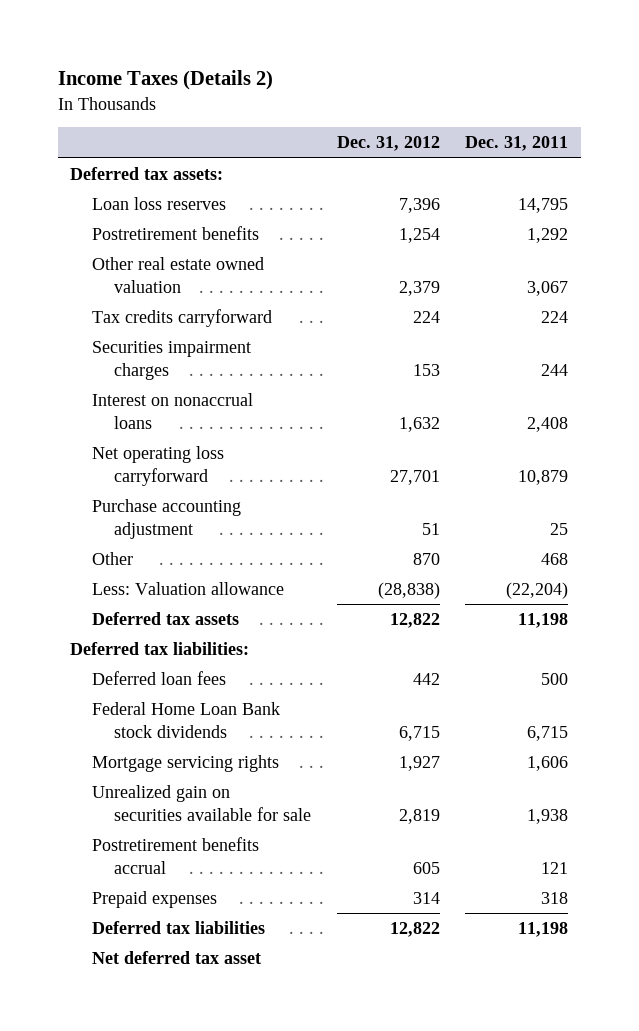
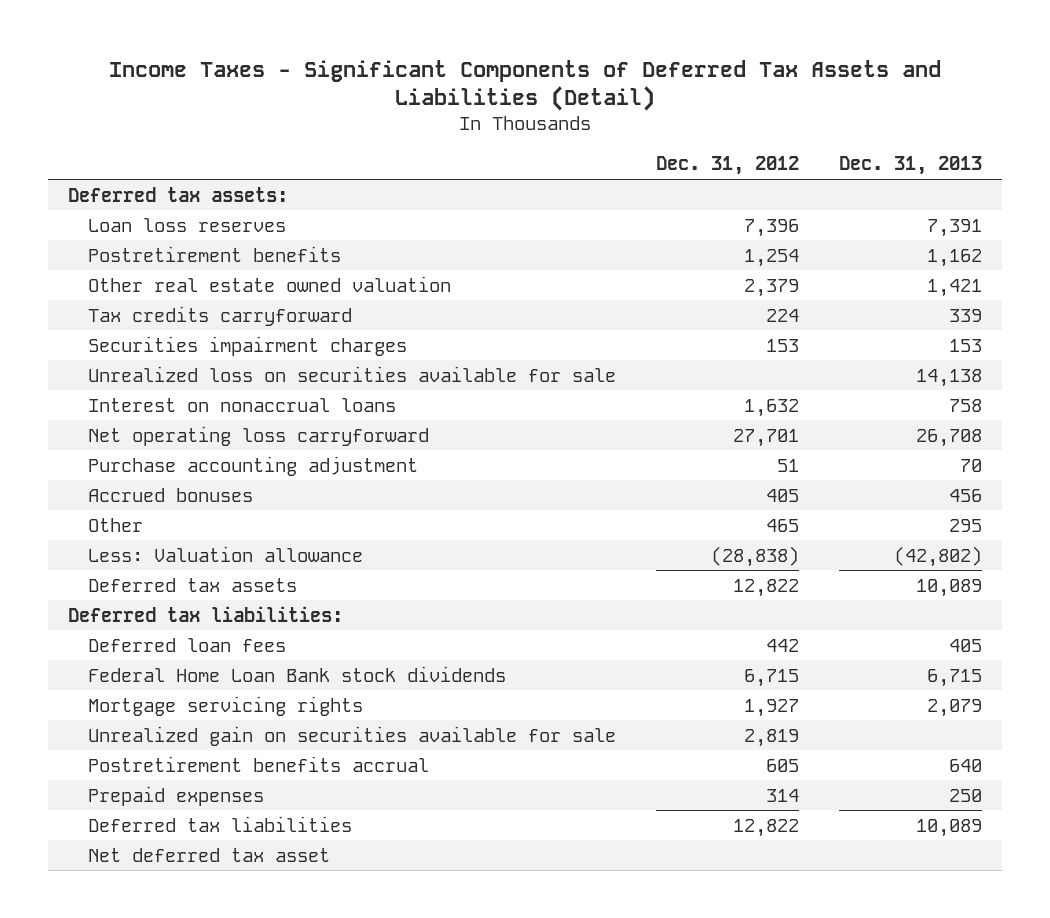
- Income Taxes (Details 2)
+ Income Taxes - Significant Components of Deferred Tax Assets and Liabilities (Detail)
- | Dec. 31, 2012 | Dec. 31, 2011
+ | Dec. 31, 2012 | Dec. 31, 2013
+ Unrealized loss on securities available for sale | | 14,138
- Other | 870 | 468
+ Accrued bonuses | 405 | 456
+ Other | 465 | 295

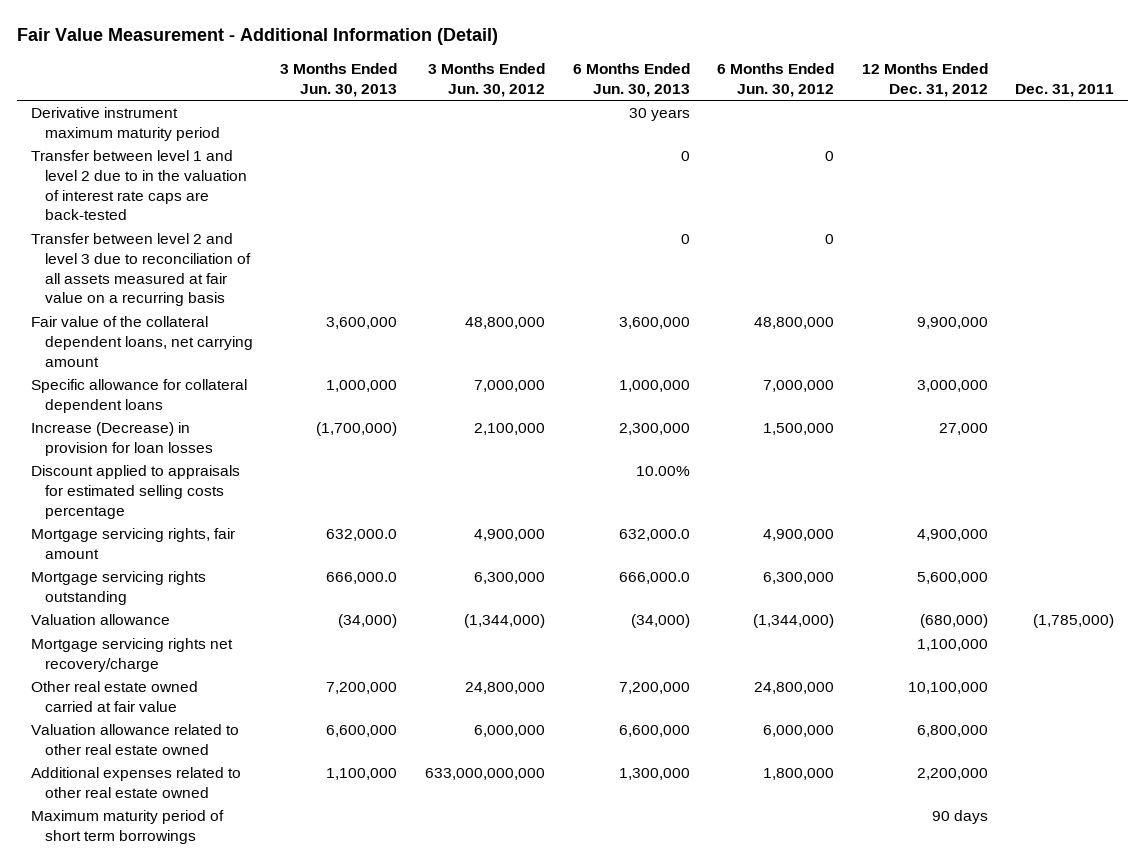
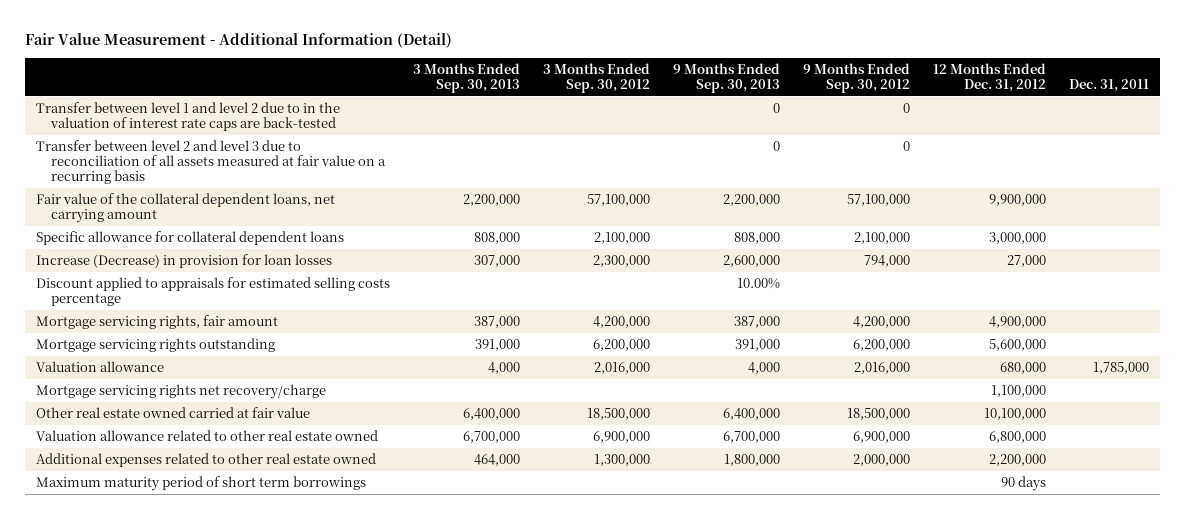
- | 3 Months Ended Jun. 30, 2013 | 3 Months Ended Jun. 30, 2012 | 6 Months Ended Jun. 30, 2013 | 6 Months Ended Jun. 30, 2012 | 12 Months Ended Dec. 31, 2012 | Dec. 31, 2011
+ | 3 Months Ended Sep. 30, 2013 | 3 Months Ended Sep. 30, 2012 | 9 Months Ended Sep. 30, 2013 | 9 Months Ended Sep. 30, 2012 | 12 Months Ended Dec. 31, 2012 | Dec. 31, 2011
- Derivative instrument maximum maturity period | | | 30 years | | |
- Valuation allowance | (34,000) | (1,344,000) | (34,000) | (1,344,000) | (680,000) | (1,785,000)
+ Valuation allowance | 4,000 | 2,016,000 | 4,000 | 2,016,000 | 680,000 | 1,785,000

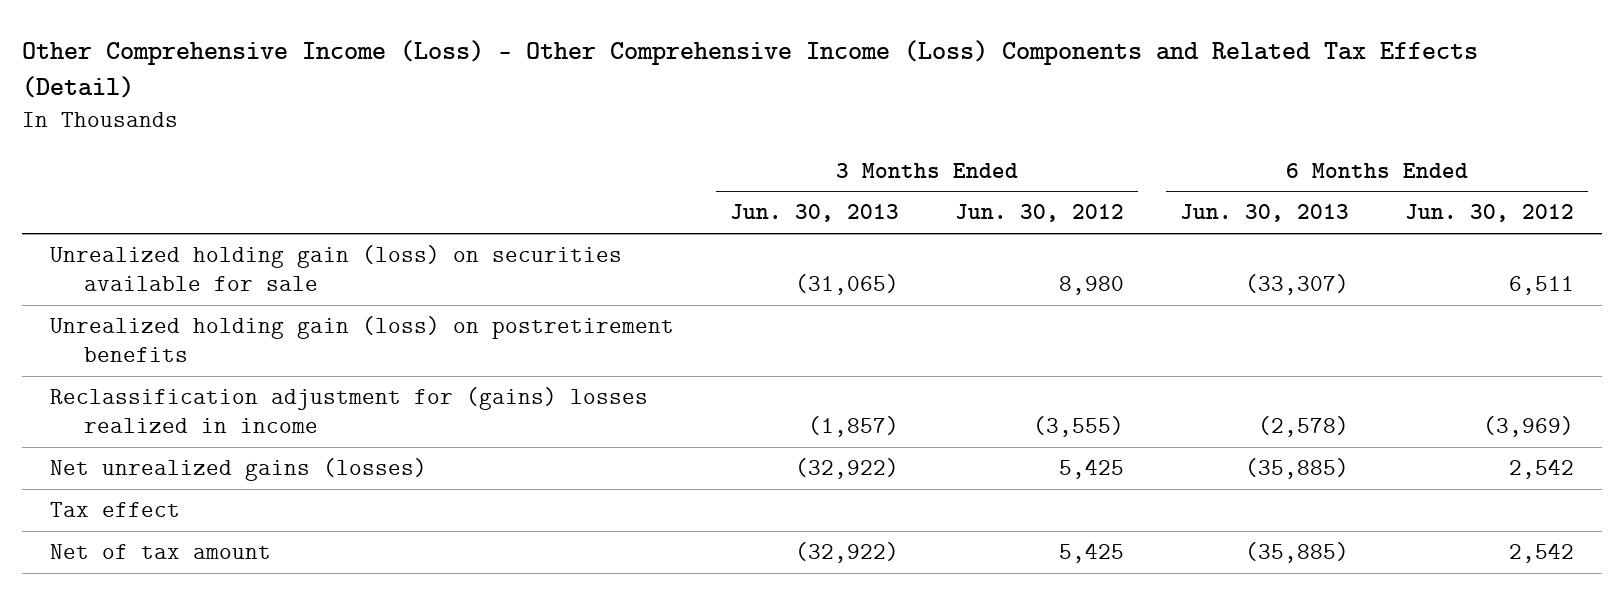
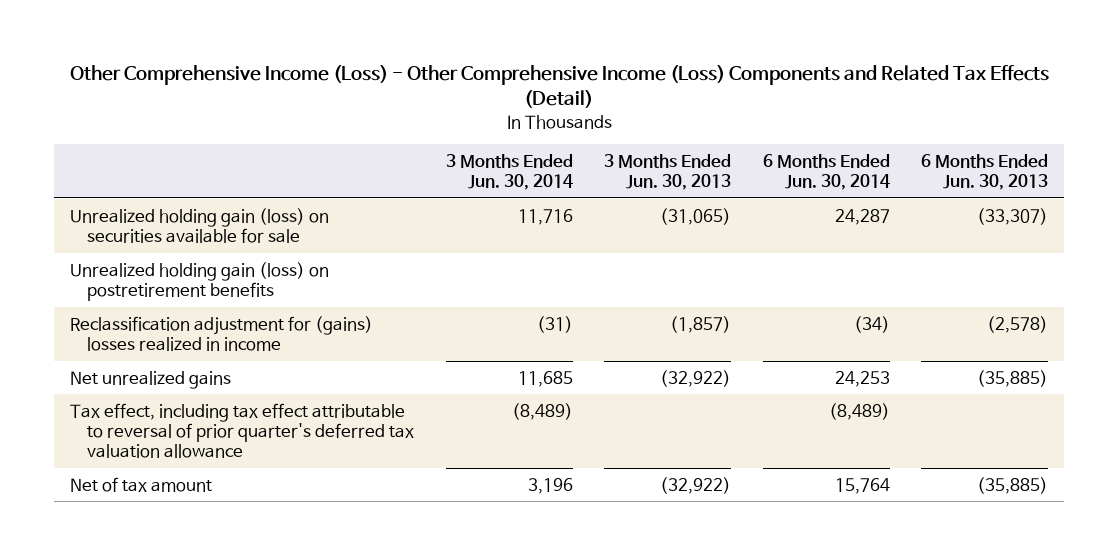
- | 3 Months Ended Jun. 30, 2013 | 3 Months Ended Jun. 30, 2012 | 6 Months Ended Jun. 30, 2013 | 6 Months Ended Jun. 30, 2012
+ | 3 Months Ended Jun. 30, 2014 | 3 Months Ended Jun. 30, 2013 | 6 Months Ended Jun. 30, 2014 | 6 Months Ended Jun. 30, 2013
- Net unrealized gains (losses) | (32,922) | 5,425 | (35,885) | 2,542
- Tax effect
+ Net unrealized gains | 11,685 | (32,922) | 24,253 | (35,885)
+ Tax effect, including tax effect attributable to reversal of prior quarter's deferred tax valuation allowance | (8,489) | | (8,489) |

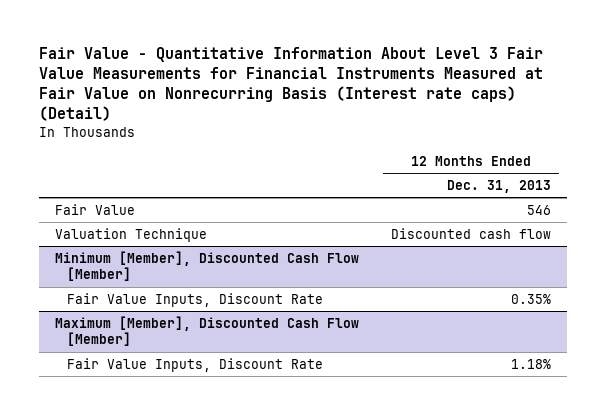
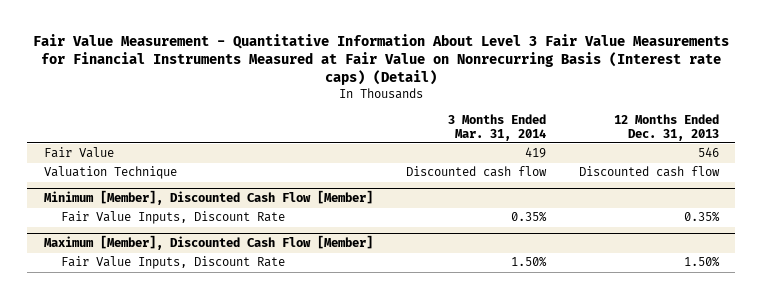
- Fair Value - Quantitative Information About Level 3 Fair Value Measurements for Financial Instruments Measured at Fair Value on Nonrecurring Basis (Interest rate caps) (Detail)
+ Fair Value Measurement - Quantitative Information About Level 3 Fair Value Measurements for Financial Instruments Measured at Fair Value on Nonrecurring Basis (Interest rate caps) (Detail)
- | 12 Months Ended Dec. 31, 2013
+ | 3 Months Ended Mar. 31, 2014 | 12 Months Ended Dec. 31, 2013
@ Maximum [Member], Discounted Cash Flow [Member]
- Fair Value Inputs, Discount Rate | 1.18%
+ Fair Value Inputs, Discount Rate | 1.50% | 1.50%

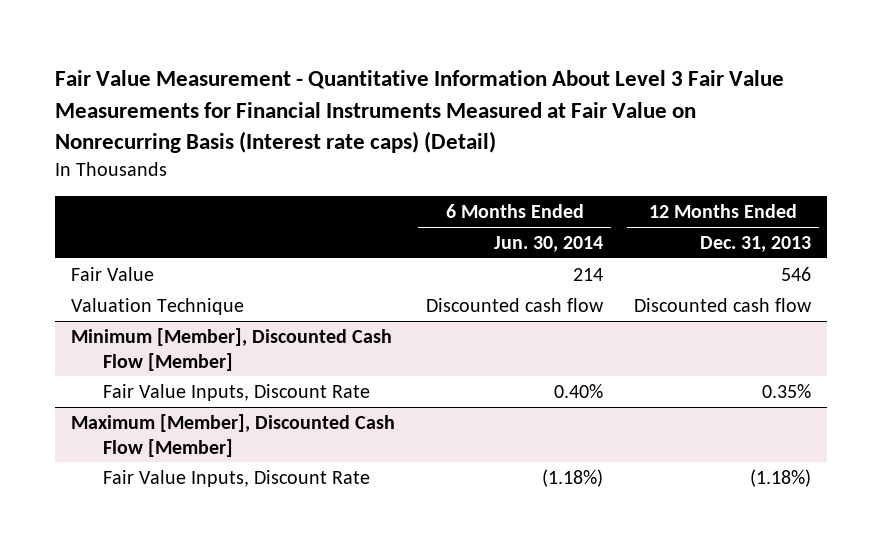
- | 3 Months Ended Mar. 31, 2014 | 12 Months Ended Dec. 31, 2013
+ | 6 Months Ended Jun. 30, 2014 | 12 Months Ended Dec. 31, 2013
@ Maximum [Member], Discounted Cash Flow [Member]
- Fair Value Inputs, Discount Rate | 1.50% | 1.50%
+ Fair Value Inputs, Discount Rate | (1.18%) | (1.18%)

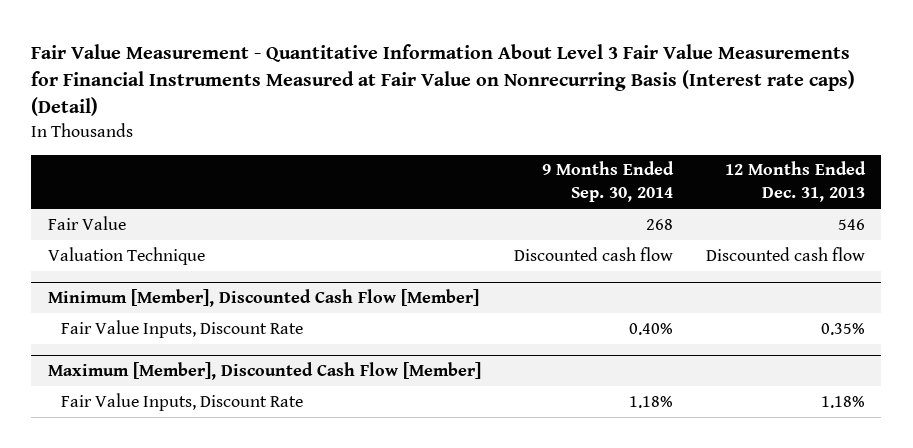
- | 6 Months Ended Jun. 30, 2014 | 12 Months Ended Dec. 31, 2013
+ | 9 Months Ended Sep. 30, 2014 | 12 Months Ended Dec. 31, 2013
@ Maximum [Member], Discounted Cash Flow [Member]
- Fair Value Inputs, Discount Rate | (1.18%) | (1.18%)
+ Fair Value Inputs, Discount Rate | 1.18% | 1.18%

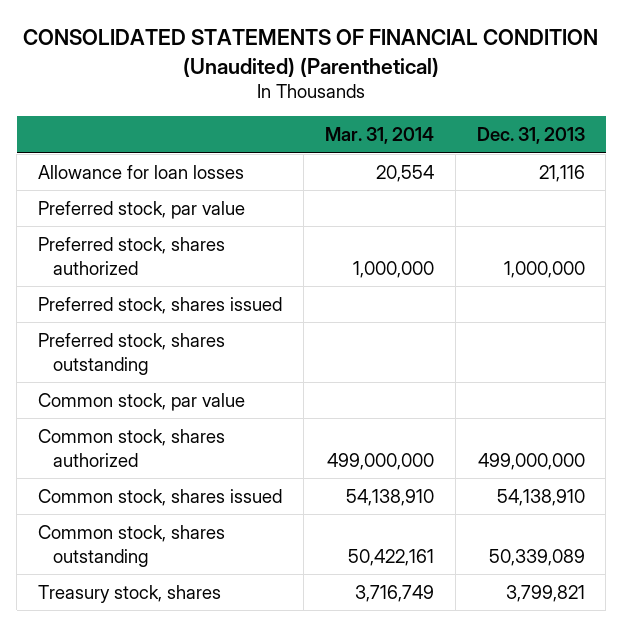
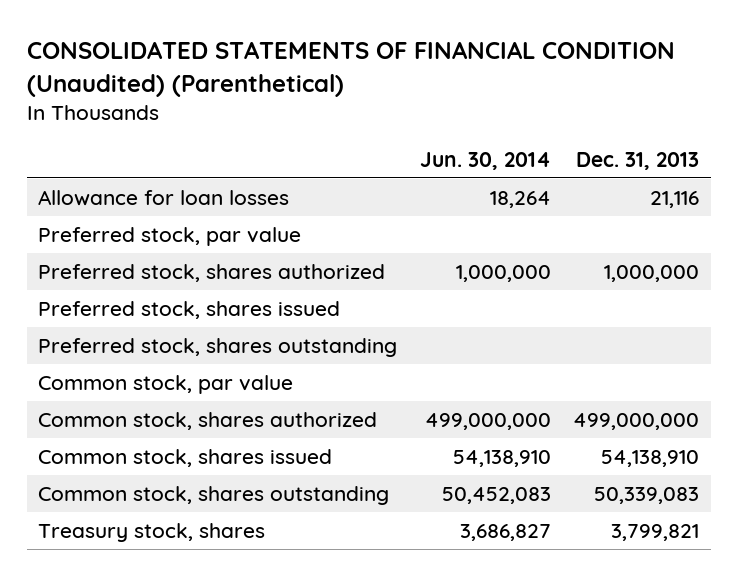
- | Mar. 31, 2014 | Dec. 31, 2013
+ | Jun. 30, 2014 | Dec. 31, 2013
- Common stock, shares outstanding | 50,422,161 | 50,339,089
+ Common stock, shares outstanding | 50,452,083 | 50,339,083

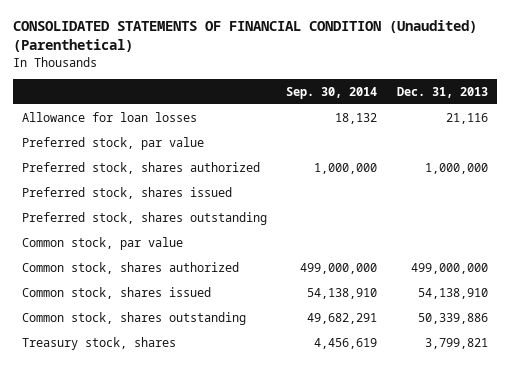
- | Jun. 30, 2014 | Dec. 31, 2013
+ | Sep. 30, 2014 | Dec. 31, 2013
- Common stock, shares outstanding | 50,452,083 | 50,339,083
+ Common stock, shares outstanding | 49,682,291 | 50,339,886

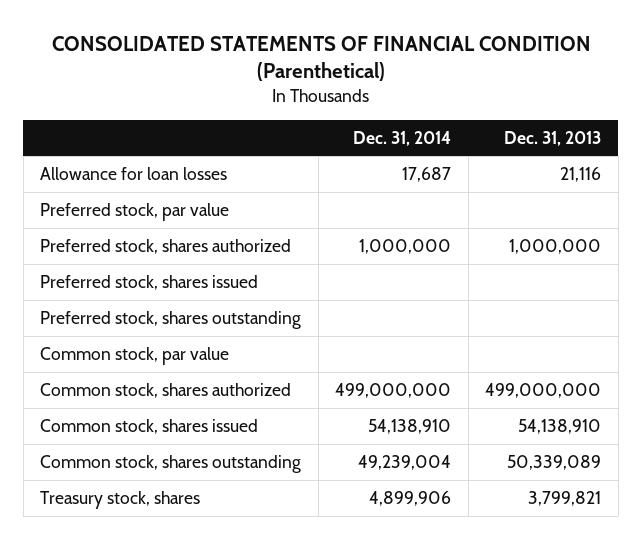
- CONSOLIDATED STATEMENTS OF FINANCIAL CONDITION (Unaudited) (Parenthetical)
+ CONSOLIDATED STATEMENTS OF FINANCIAL CONDITION (Parenthetical)
- | Sep. 30, 2014 | Dec. 31, 2013
+ | Dec. 31, 2014 | Dec. 31, 2013
- Common stock, shares outstanding | 49,682,291 | 50,339,886
+ Common stock, shares outstanding | 49,239,004 | 50,339,089

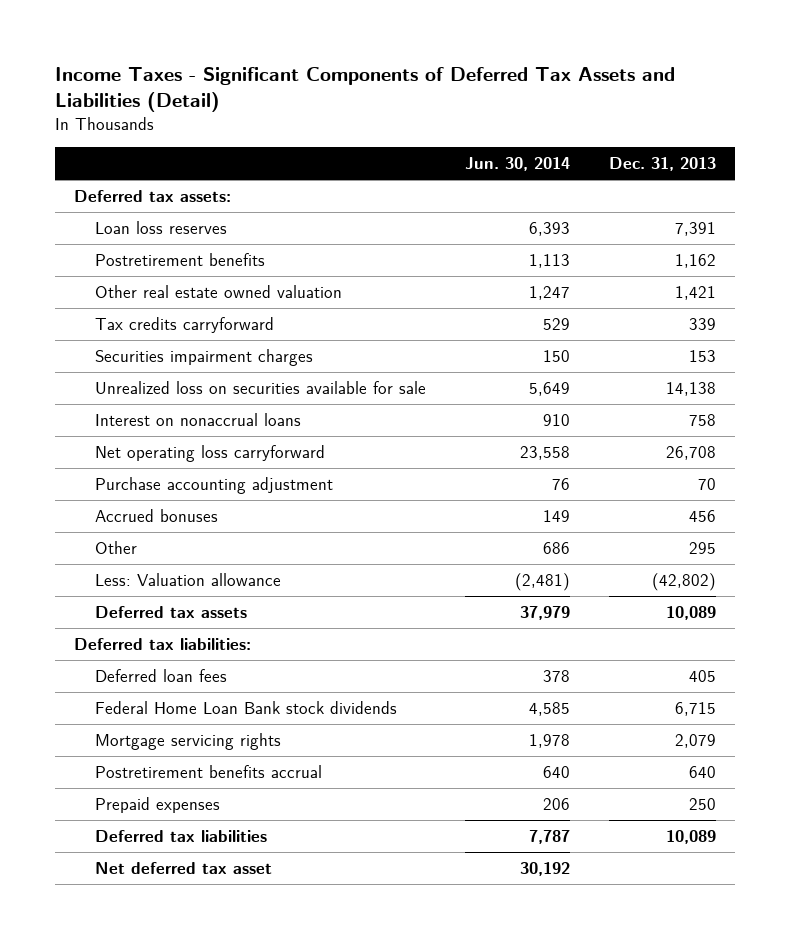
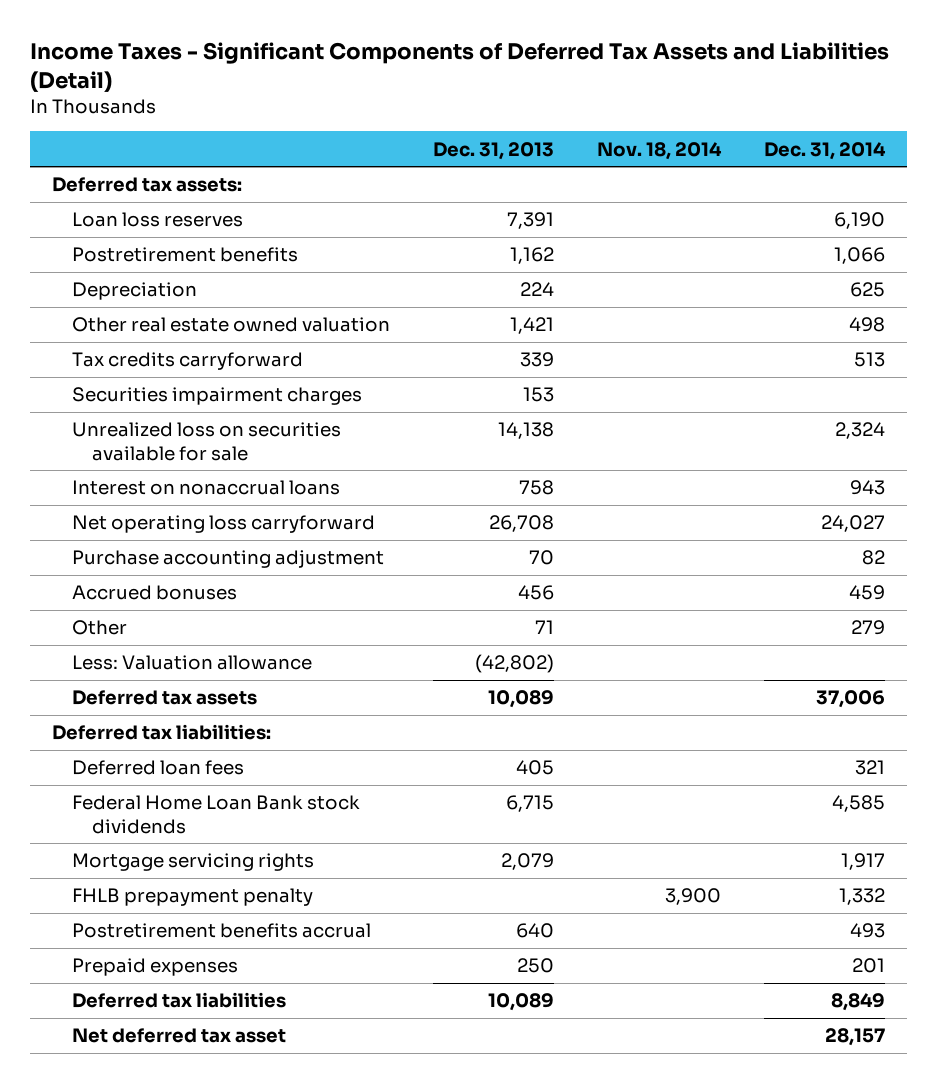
- | Jun. 30, 2014 | Dec. 31, 2013
+ | Dec. 31, 2013 | Nov. 18, 2014 | Dec. 31, 2014
+ Depreciation | 224 | | 625
- Other | 686 | 295
+ Other | 71 | | 279
+ FHLB prepayment penalty | | 3,900 | 1,332

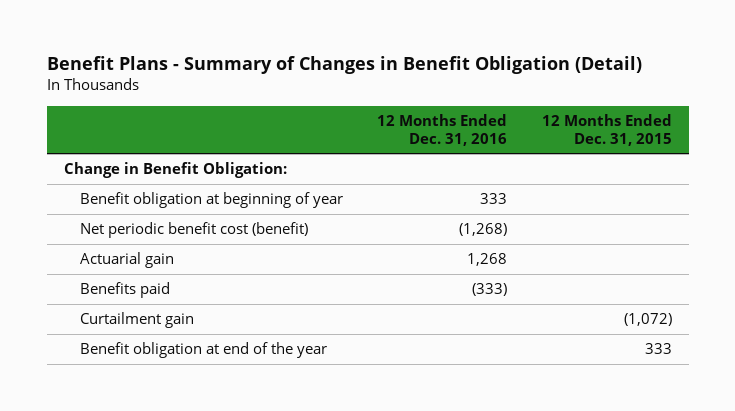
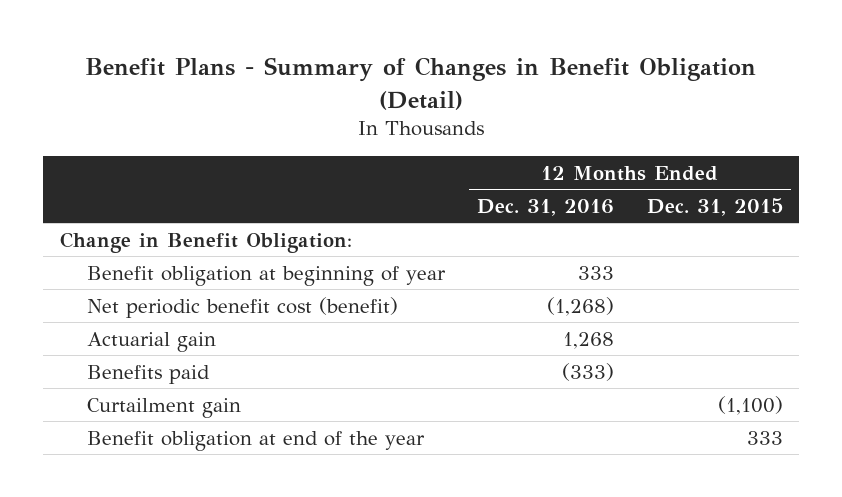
- Curtailment gain | | (1,072)
+ Curtailment gain | | (1,100)

